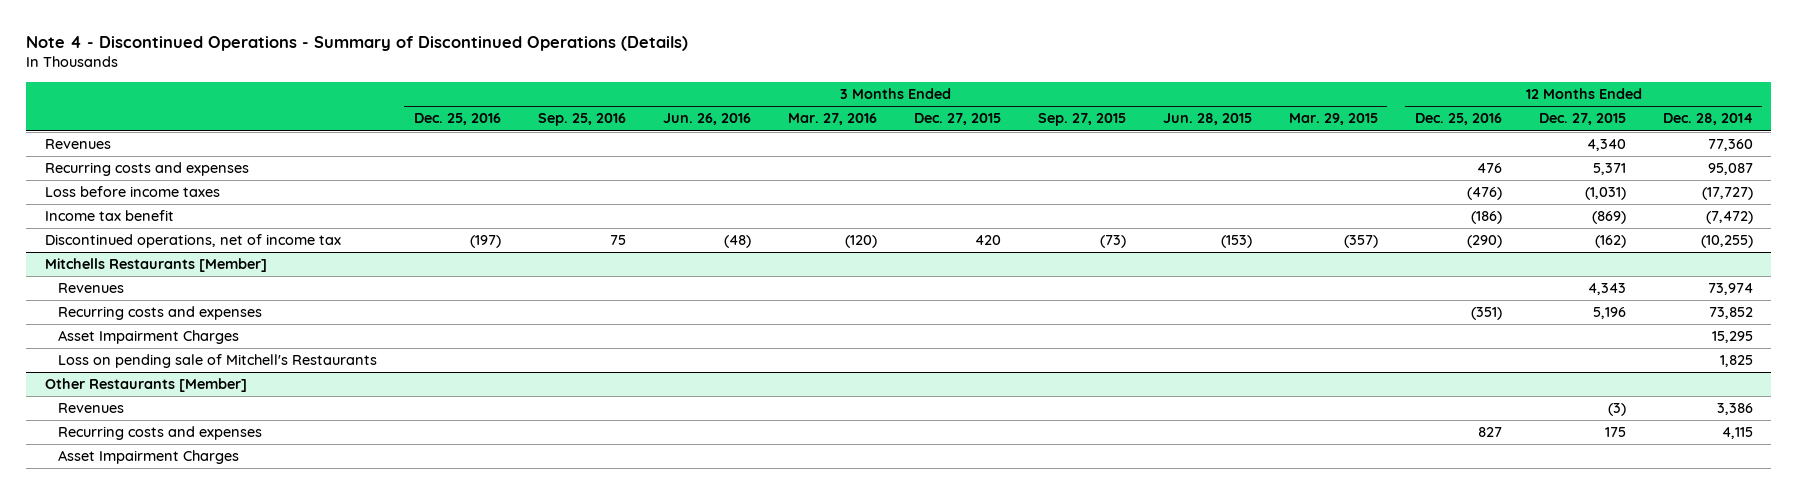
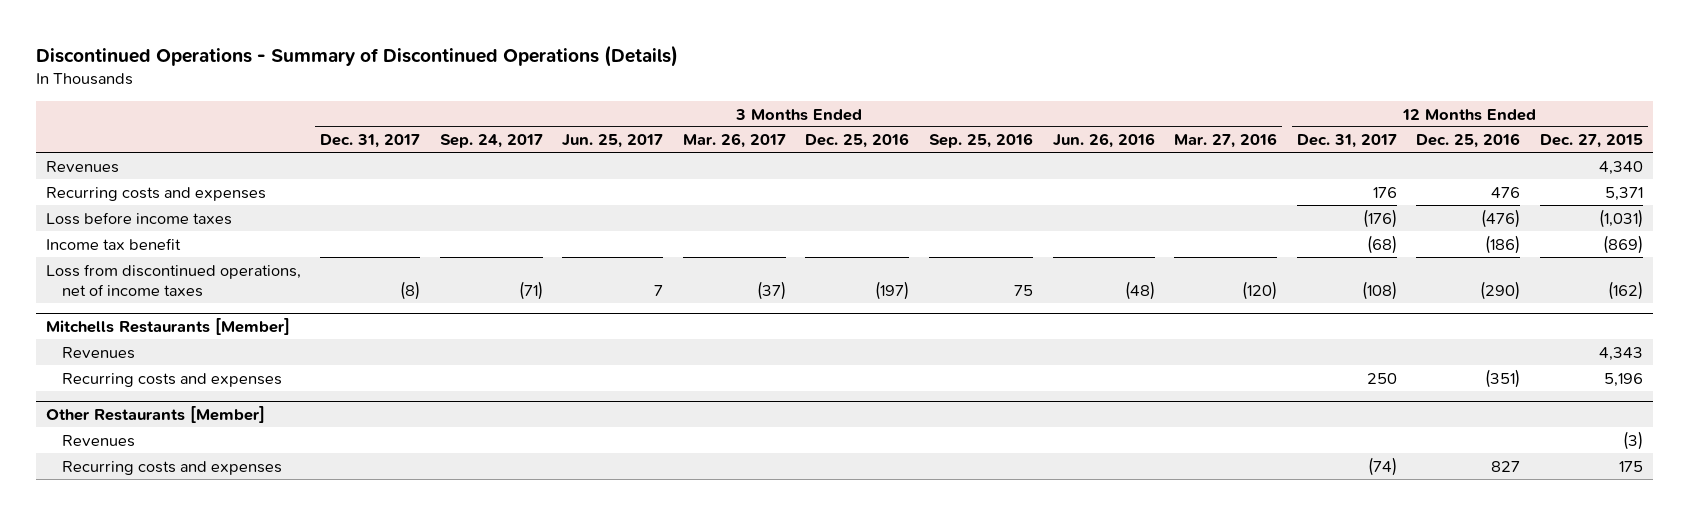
- Note 4 - Discontinued Operations - Summary of Discontinued Operations (Details)
+ Discontinued Operations - Summary of Discontinued Operations (Details)
- | 3 Months Ended Dec. 25, 2016 | 3 Months Ended Sep. 25, 2016 | 3 Months Ended Jun. 26, 2016 | 3 Months Ended Mar. 27, 2016 | 3 Months Ended Dec. 27, 2015 | 3 Months Ended Sep. 27, 2015 | 3 Months Ended Jun. 28, 2015 | 3 Months Ended Mar. 29, 2015 | 12 Months Ended Dec. 25, 2016 | 12 Months Ended Dec. 27, 2015 | 12 Months Ended Dec. 28, 2014
+ | 3 Months Ended Dec. 31, 2017 | 3 Months Ended Sep. 24, 2017 | 3 Months Ended Jun. 25, 2017 | 3 Months Ended Mar. 26, 2017 | 3 Months Ended Dec. 25, 2016 | 3 Months Ended Sep. 25, 2016 | 3 Months Ended Jun. 26, 2016 | 3 Months Ended Mar. 27, 2016 | 12 Months Ended Dec. 31, 2017 | 12 Months Ended Dec. 25, 2016 | 12 Months Ended Dec. 27, 2015
- Discontinued operations, net of income tax | (197) | 75 | (48) | (120) | 420 | (73) | (153) | (357) | (290) | (162) | (10,255)
+ Loss from discontinued operations, net of income taxes | (8) | (71) | 7 | (37) | (197) | 75 | (48) | (120) | (108) | (290) | (162)
@ Mitchells Restaurants [Member]
- Asset Impairment Charges | | | | | | | | | | | 15,295
- Loss on pending sale of Mitchell's Restaurants | | | | | | | | | | | 1,825
@ Other Restaurants [Member]
- Asset Impairment Charges

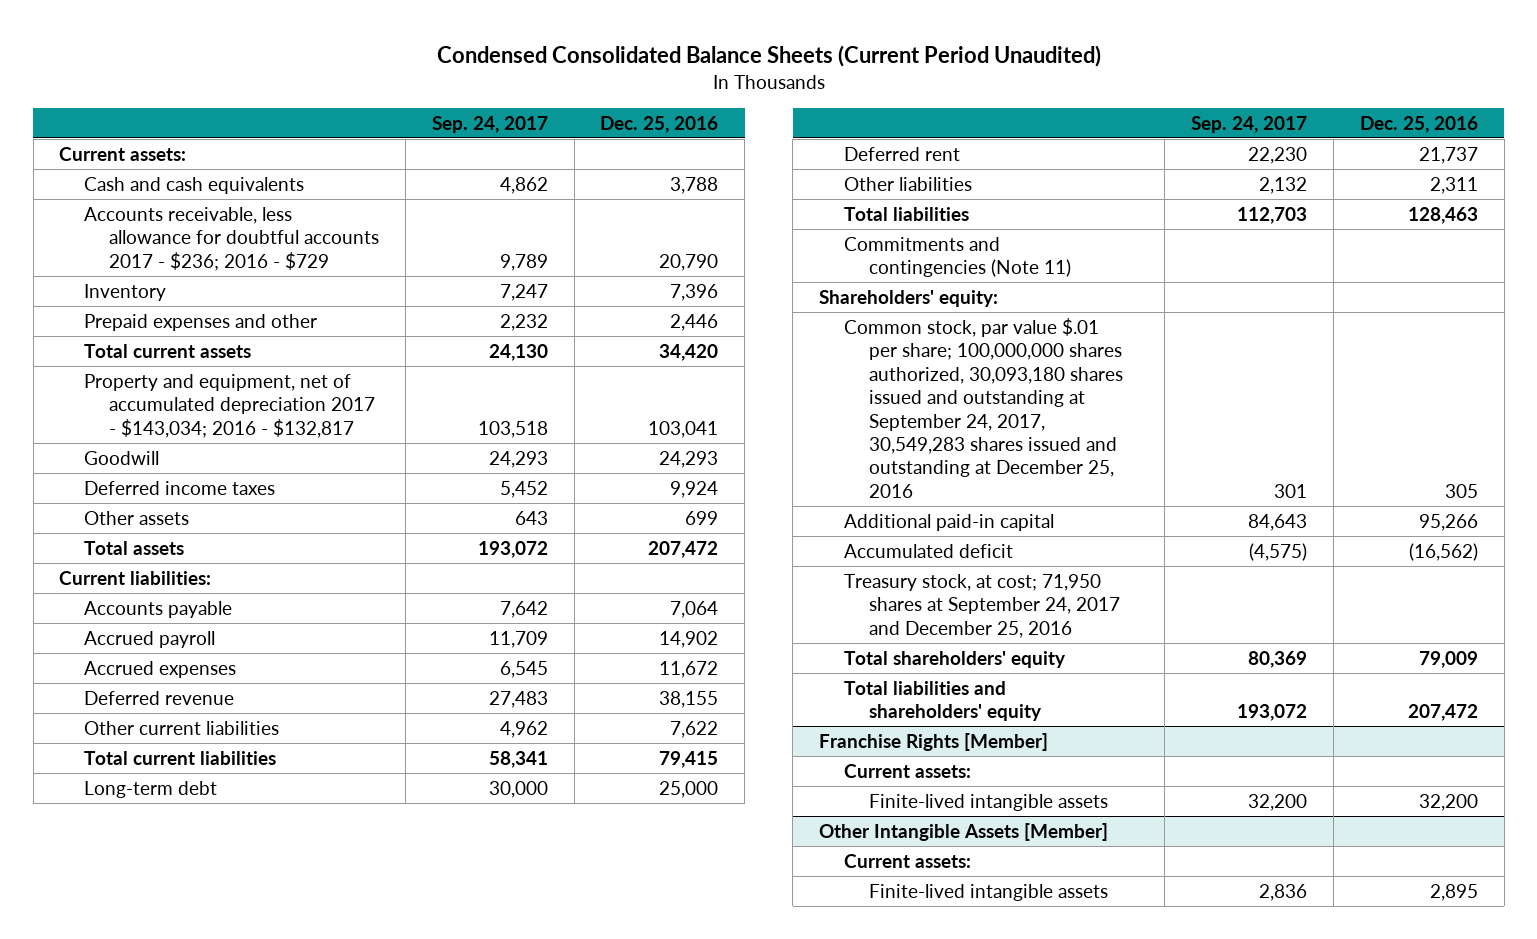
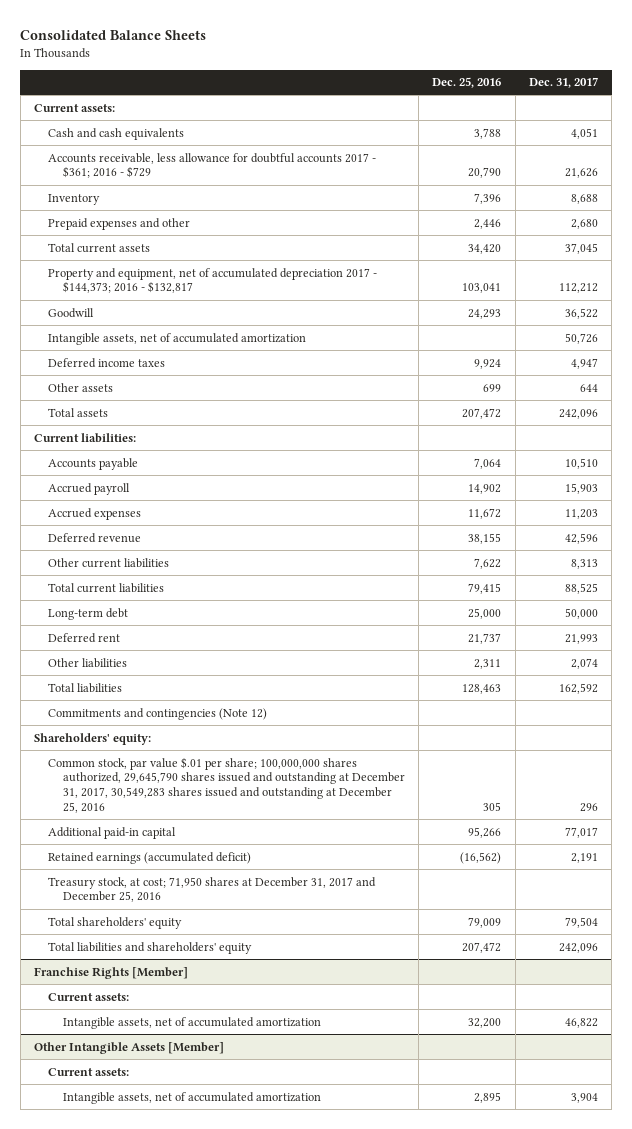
- Condensed Consolidated Balance Sheets (Current Period Unaudited)
+ Consolidated Balance Sheets
- | Sep. 24, 2017 | Dec. 25, 2016
+ | Dec. 25, 2016 | Dec. 31, 2017
- Accounts receivable, less allowance for doubtful accounts 2017 - $236; 2016 - $729 | 9,789 | 20,790
+ Accounts receivable, less allowance for doubtful accounts 2017 - $361; 2016 - $729 | 20,790 | 21,626
- Property and equipment, net of accumulated depreciation 2017 - $143,034; 2016 - $132,817 | 103,518 | 103,041
+ Property and equipment, net of accumulated depreciation 2017 - $144,373; 2016 - $132,817 | 103,041 | 112,212
+ Intangible assets, net of accumulated amortization | | 50,726
- Commitments and contingencies (Note 11)
+ Commitments and contingencies (Note 12)
- Common stock, par value $.01 per share; 100,000,000 shares authorized, 30,093,180 shares issued and outstanding at September 24, 2017, 30,549,283 shares issued and outstanding at December 25, 2016 | 301 | 305
+ Common stock, par value $.01 per share; 100,000,000 shares authorized, 29,645,790 shares issued and outstanding at December 31, 2017, 30,549,283 shares issued and outstanding at December 25, 2016 | 305 | 296
- Accumulated deficit | (4,575) | (16,562)
- Treasury stock, at cost; 71,950 shares at September 24, 2017 and December 25, 2016
+ Retained earnings (accumulated deficit) | (16,562) | 2,191
+ Treasury stock, at cost; 71,950 shares at December 31, 2017 and December 25, 2016
@ Franchise Rights [Member]
- Finite-lived intangible assets | 32,200 | 32,200
+ Intangible assets, net of accumulated amortization | 32,200 | 46,822
@ Other Intangible Assets [Member]
- Finite-lived intangible assets | 2,836 | 2,895
+ Intangible assets, net of accumulated amortization | 2,895 | 3,904

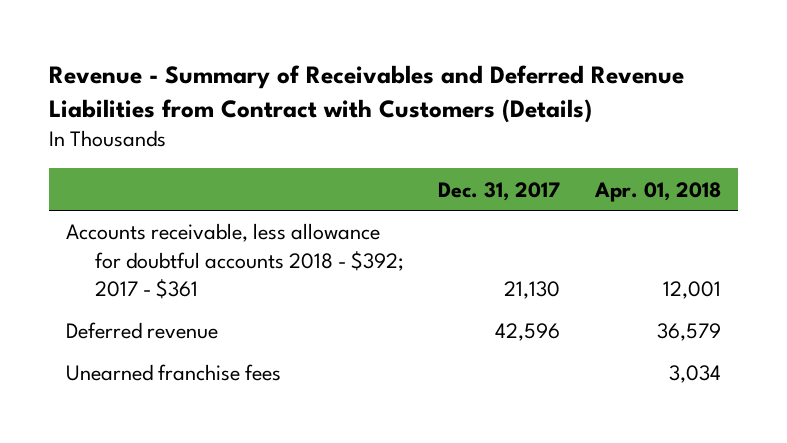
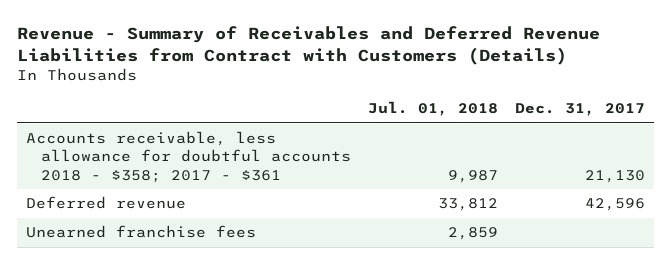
- | Dec. 31, 2017 | Apr. 01, 2018
+ | Jul. 01, 2018 | Dec. 31, 2017
- Accounts receivable, less allowance for doubtful accounts 2018 - $392; 2017 - $361 | 21,130 | 12,001
+ Accounts receivable, less allowance for doubtful accounts 2018 - $358; 2017 - $361 | 9,987 | 21,130

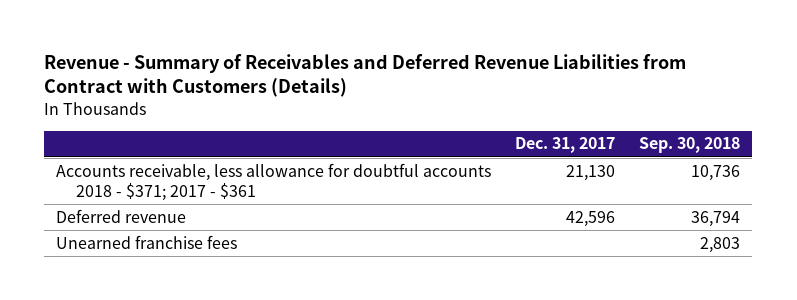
- | Jul. 01, 2018 | Dec. 31, 2017
+ | Dec. 31, 2017 | Sep. 30, 2018
- Accounts receivable, less allowance for doubtful accounts 2018 - $358; 2017 - $361 | 9,987 | 21,130
+ Accounts receivable, less allowance for doubtful accounts 2018 - $371; 2017 - $361 | 21,130 | 10,736

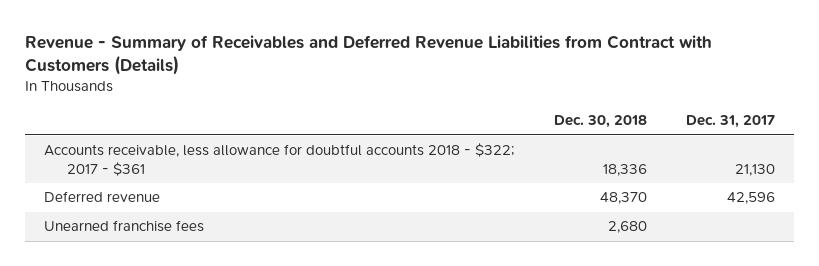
- | Dec. 31, 2017 | Sep. 30, 2018
+ | Dec. 30, 2018 | Dec. 31, 2017
- Accounts receivable, less allowance for doubtful accounts 2018 - $371; 2017 - $361 | 21,130 | 10,736
+ Accounts receivable, less allowance for doubtful accounts 2018 - $322; 2017 - $361 | 18,336 | 21,130

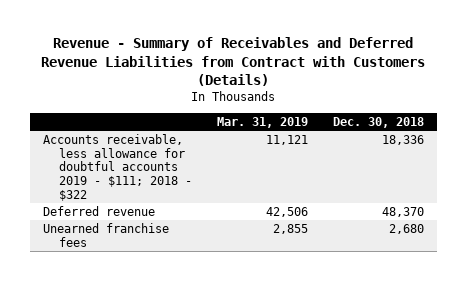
- | Dec. 30, 2018 | Dec. 31, 2017
+ | Mar. 31, 2019 | Dec. 30, 2018
- Accounts receivable, less allowance for doubtful accounts 2018 - $322; 2017 - $361 | 18,336 | 21,130
+ Accounts receivable, less allowance for doubtful accounts 2019 - $111; 2018 - $322 | 11,121 | 18,336

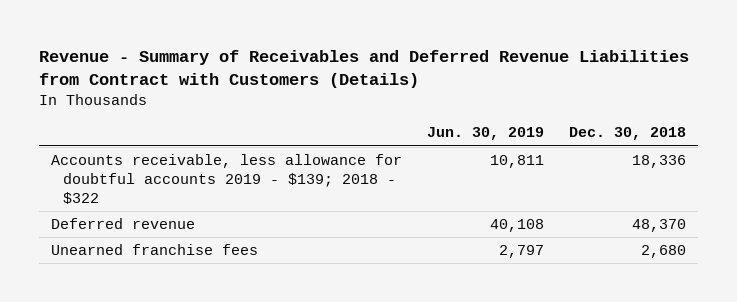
- | Mar. 31, 2019 | Dec. 30, 2018
+ | Jun. 30, 2019 | Dec. 30, 2018
- Accounts receivable, less allowance for doubtful accounts 2019 - $111; 2018 - $322 | 11,121 | 18,336
+ Accounts receivable, less allowance for doubtful accounts 2019 - $139; 2018 - $322 | 10,811 | 18,336

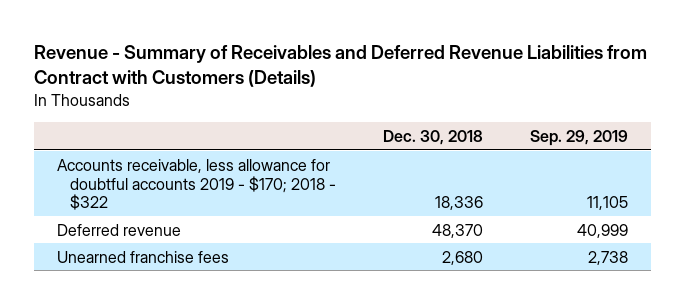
- | Jun. 30, 2019 | Dec. 30, 2018
+ | Dec. 30, 2018 | Sep. 29, 2019
- Accounts receivable, less allowance for doubtful accounts 2019 - $139; 2018 - $322 | 10,811 | 18,336
+ Accounts receivable, less allowance for doubtful accounts 2019 - $170; 2018 - $322 | 18,336 | 11,105

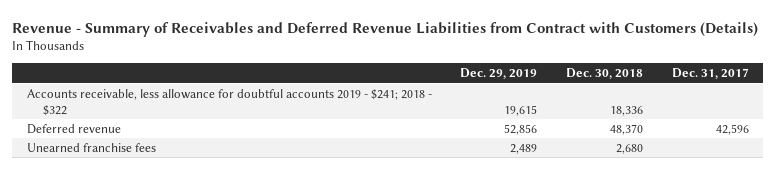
- | Dec. 30, 2018 | Sep. 29, 2019
+ | Dec. 29, 2019 | Dec. 30, 2018 | Dec. 31, 2017
- Accounts receivable, less allowance for doubtful accounts 2019 - $170; 2018 - $322 | 18,336 | 11,105
+ Accounts receivable, less allowance for doubtful accounts 2019 - $241; 2018 - $322 | 19,615 | 18,336 |

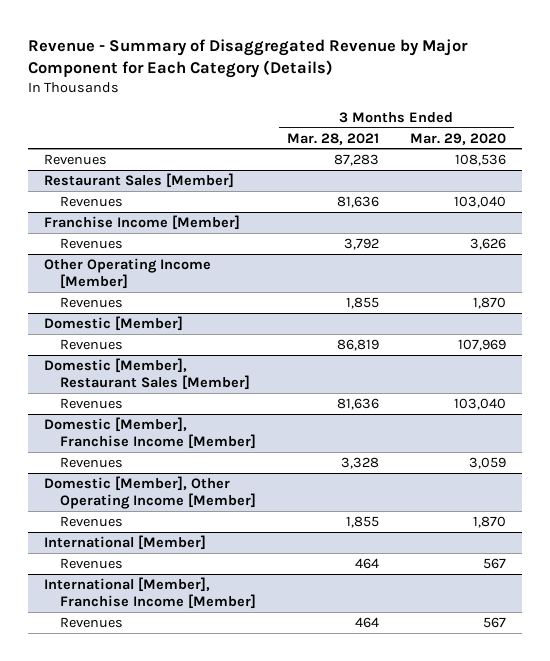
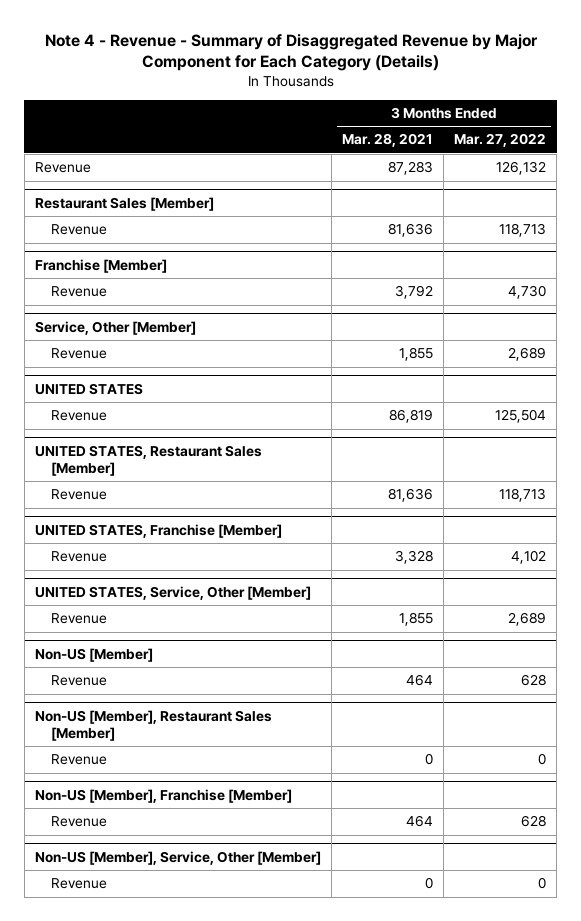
- Revenue - Summary of Disaggregated Revenue by Major Component for Each Category (Details)
+ Note 4 - Revenue - Summary of Disaggregated Revenue by Major Component for Each Category (Details)
- | 3 Months Ended Mar. 28, 2021 | 3 Months Ended Mar. 29, 2020
+ | 3 Months Ended Mar. 28, 2021 | 3 Months Ended Mar. 27, 2022
- Revenues | 87,283 | 108,536
+ Revenue | 87,283 | 126,132
@ Restaurant Sales [Member]
- Revenues | 81,636 | 103,040
- Franchise Income [Member]
- Revenues | 3,792 | 3,626
- Other Operating Income [Member]
- Revenues | 1,855 | 1,870
- Domestic [Member]
- Revenues | 86,819 | 107,969
- Domestic [Member], Restaurant Sales [Member]
- Revenues | 81,636 | 103,040
- Domestic [Member], Franchise Income [Member]
- Revenues | 3,328 | 3,059
- Domestic [Member], Other Operating Income [Member]
- Revenues | 1,855 | 1,870
- International [Member]
- Revenues | 464 | 567
- International [Member], Franchise Income [Member]
- Revenues | 464 | 567
@ Restaurant Sales [Member]
+ Revenue | 81,636 | 118,713
+ Franchise [Member]
+ Revenue | 3,792 | 4,730
+ Service, Other [Member]
+ Revenue | 1,855 | 2,689
+ UNITED STATES
+ Revenue | 86,819 | 125,504
+ UNITED STATES, Restaurant Sales [Member]
+ Revenue | 81,636 | 118,713
+ UNITED STATES, Franchise [Member]
+ Revenue | 3,328 | 4,102
+ UNITED STATES, Service, Other [Member]
+ Revenue | 1,855 | 2,689
+ Non-US [Member]
+ Revenue | 464 | 628
+ Non-US [Member], Restaurant Sales [Member]
+ Revenue | 0 | 0
+ Non-US [Member], Franchise [Member]
+ Revenue | 464 | 628
+ Non-US [Member], Service, Other [Member]
+ Revenue | 0 | 0

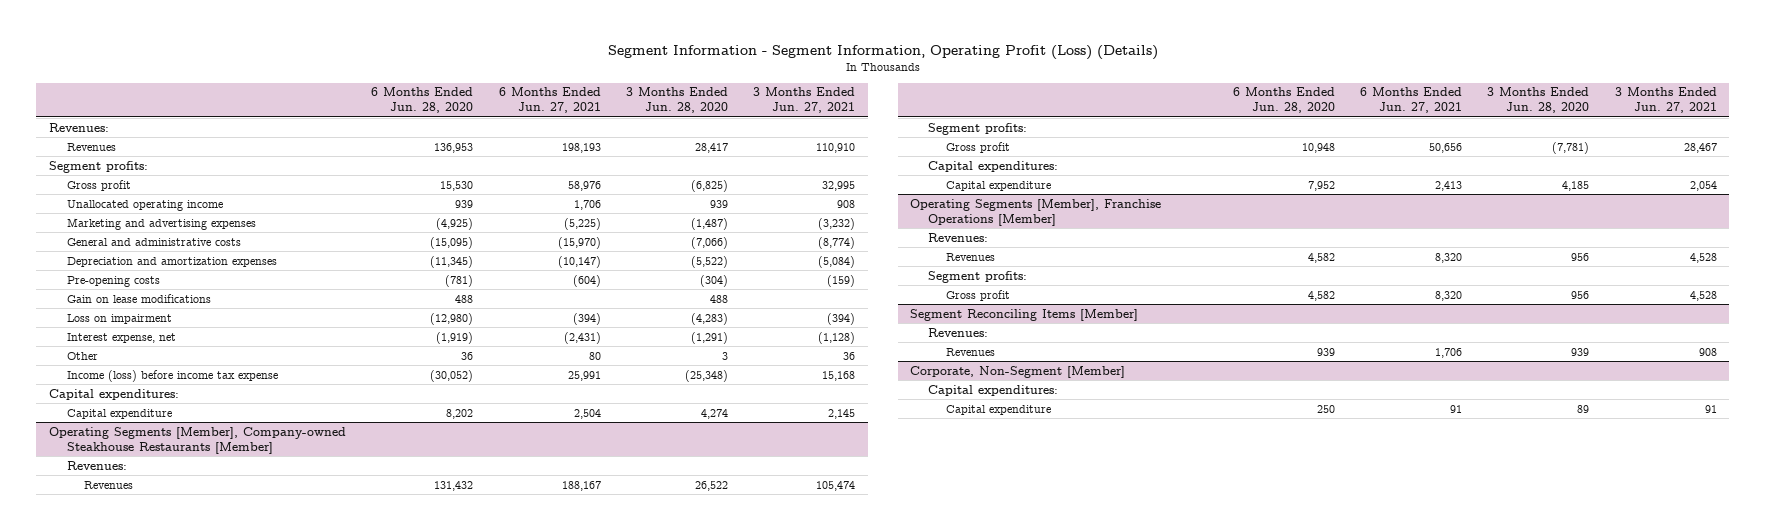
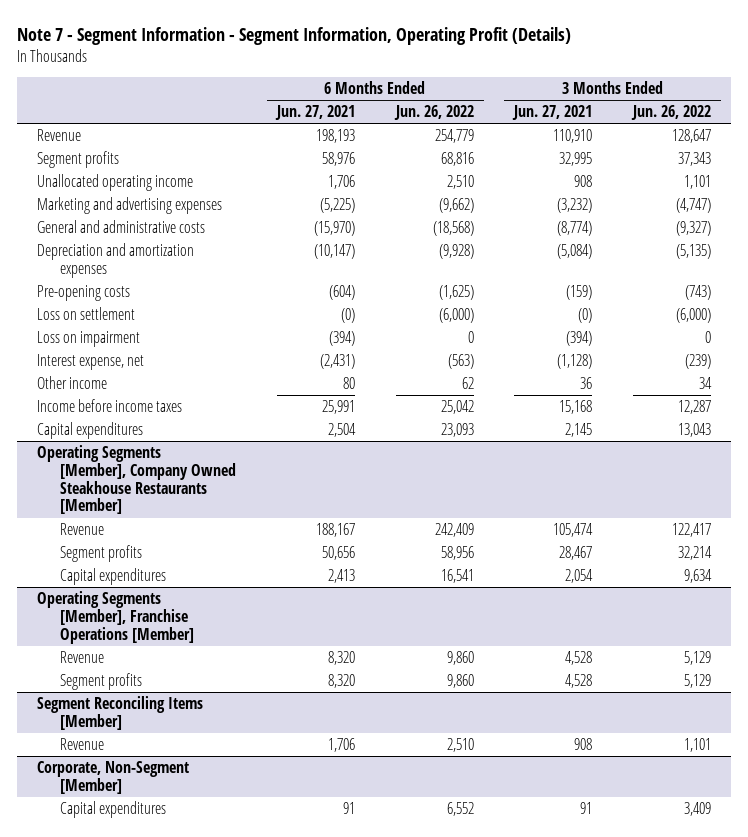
- Segment Information - Segment Information, Operating Profit (Loss) (Details)
+ Note 7 - Segment Information - Segment Information, Operating Profit (Details)
- | 6 Months Ended Jun. 28, 2020 | 6 Months Ended Jun. 27, 2021 | 3 Months Ended Jun. 28, 2020 | 3 Months Ended Jun. 27, 2021
+ | 6 Months Ended Jun. 27, 2021 | 6 Months Ended Jun. 26, 2022 | 3 Months Ended Jun. 27, 2021 | 3 Months Ended Jun. 26, 2022
- Revenues:
- Revenues | 136,953 | 198,193 | 28,417 | 110,910
- Segment profits:
- Gross profit | 15,530 | 58,976 | (6,825) | 32,995
+ Revenue | 198,193 | 254,779 | 110,910 | 128,647
+ Segment profits | 58,976 | 68,816 | 32,995 | 37,343
- Gain on lease modifications | 488 | | 488 |
+ Loss on settlement | (0) | (6,000) | (0) | (6,000)
- Other | 36 | 80 | 3 | 36
- Income (loss) before income tax expense | (30,052) | 25,991 | (25,348) | 15,168
- Capital expenditures:
- Capital expenditure | 8,202 | 2,504 | 4,274 | 2,145
- Operating Segments [Member], Company-owned Steakhouse Restaurants [Member]
- Revenues:
- Revenues | 131,432 | 188,167 | 26,522 | 105,474
- Segment profits:
- Gross profit | 10,948 | 50,656 | (7,781) | 28,467
- Capital expenditures:
- Capital expenditure | 7,952 | 2,413 | 4,185 | 2,054
+ Other income | 80 | 62 | 36 | 34
+ Income before income taxes | 25,991 | 25,042 | 15,168 | 12,287
+ Capital expenditures | 2,504 | 23,093 | 2,145 | 13,043
+ Operating Segments [Member], Company Owned Steakhouse Restaurants [Member]
+ Revenue | 188,167 | 242,409 | 105,474 | 122,417
+ Segment profits | 50,656 | 58,956 | 28,467 | 32,214
+ Capital expenditures | 2,413 | 16,541 | 2,054 | 9,634
@ Operating Segments [Member], Franchise Operations [Member]
- Revenues:
- Revenues | 4,582 | 8,320 | 956 | 4,528
- Segment profits:
- Gross profit | 4,582 | 8,320 | 956 | 4,528
+ Revenue | 8,320 | 9,860 | 4,528 | 5,129
+ Segment profits | 8,320 | 9,860 | 4,528 | 5,129
@ Segment Reconciling Items [Member]
- Revenues:
- Revenues | 939 | 1,706 | 939 | 908
+ Revenue | 1,706 | 2,510 | 908 | 1,101
@ Corporate, Non-Segment [Member]
- Capital expenditures:
- Capital expenditure | 250 | 91 | 89 | 91
+ Capital expenditures | 91 | 6,552 | 91 | 3,409

